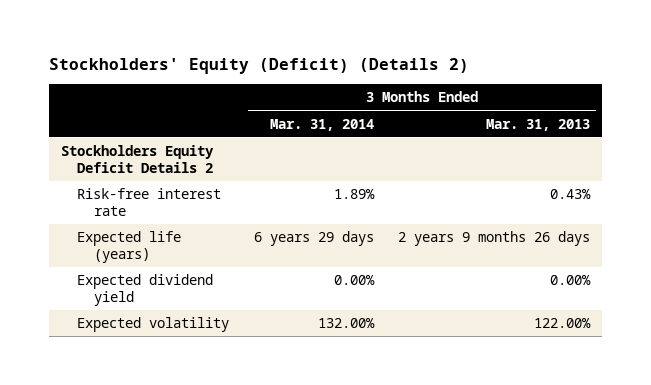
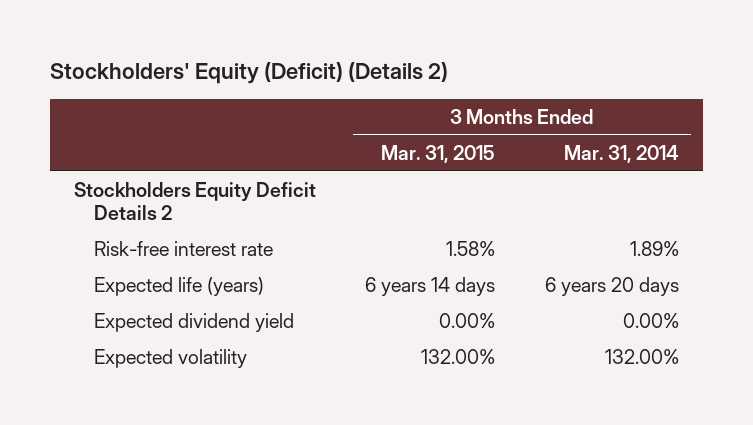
- | 3 Months Ended Mar. 31, 2014 | 3 Months Ended Mar. 31, 2013
+ | 3 Months Ended Mar. 31, 2015 | 3 Months Ended Mar. 31, 2014
- Expected life (years) | 6 years 29 days | 2 years 9 months 26 days
+ Expected life (years) | 6 years 14 days | 6 years 20 days

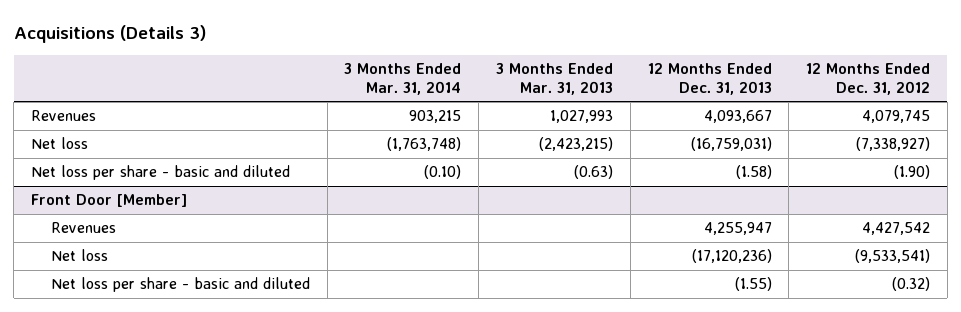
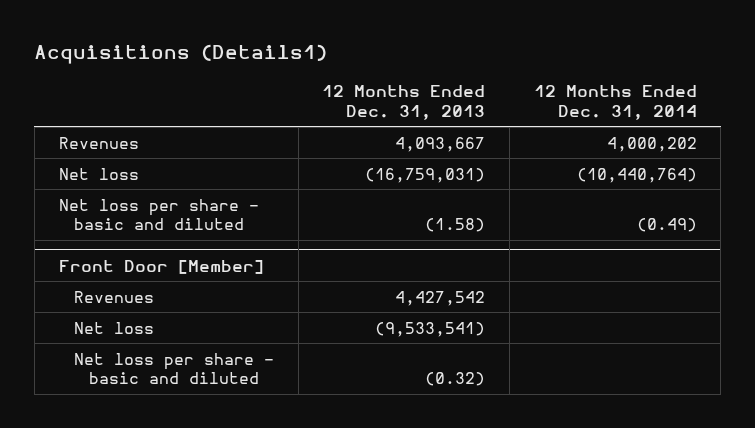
- Acquisitions (Details 3)
+ Acquisitions (Details1)
- | 3 Months Ended Mar. 31, 2014 | 3 Months Ended Mar. 31, 2013 | 12 Months Ended Dec. 31, 2013 | 12 Months Ended Dec. 31, 2012
+ | 12 Months Ended Dec. 31, 2013 | 12 Months Ended Dec. 31, 2014
@ Front Door [Member]
- Revenues | | | 4,255,947 | 4,427,542
- Net loss | | | (17,120,236) | (9,533,541)
- Net loss per share - basic and diluted | | | (1.55) | (0.32)
+ Revenues | 4,427,542 |
+ Net loss | (9,533,541) |
+ Net loss per share - basic and diluted | (0.32) |

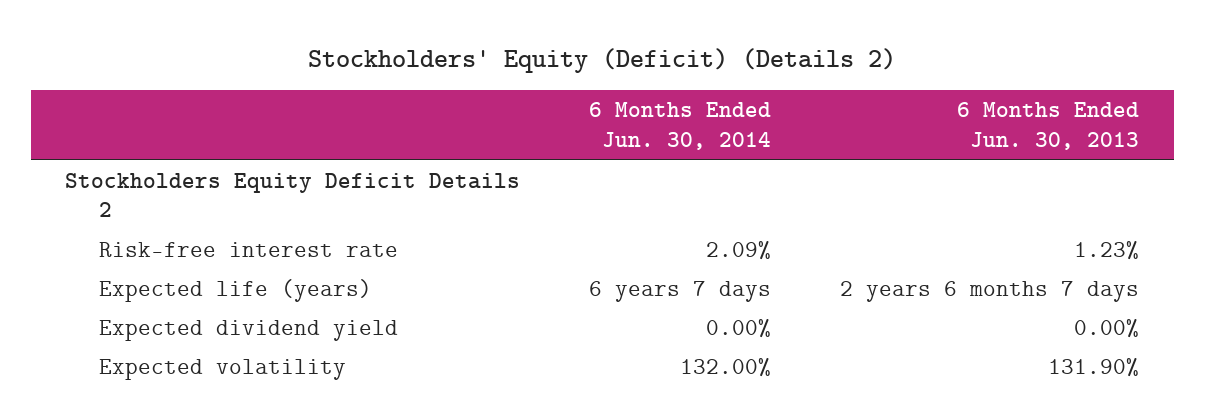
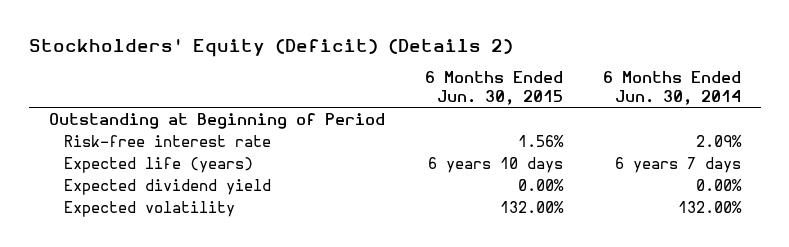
- | 6 Months Ended Jun. 30, 2014 | 6 Months Ended Jun. 30, 2013
+ | 6 Months Ended Jun. 30, 2015 | 6 Months Ended Jun. 30, 2014
- Stockholders Equity Deficit Details 2
+ Outstanding at Beginning of Period

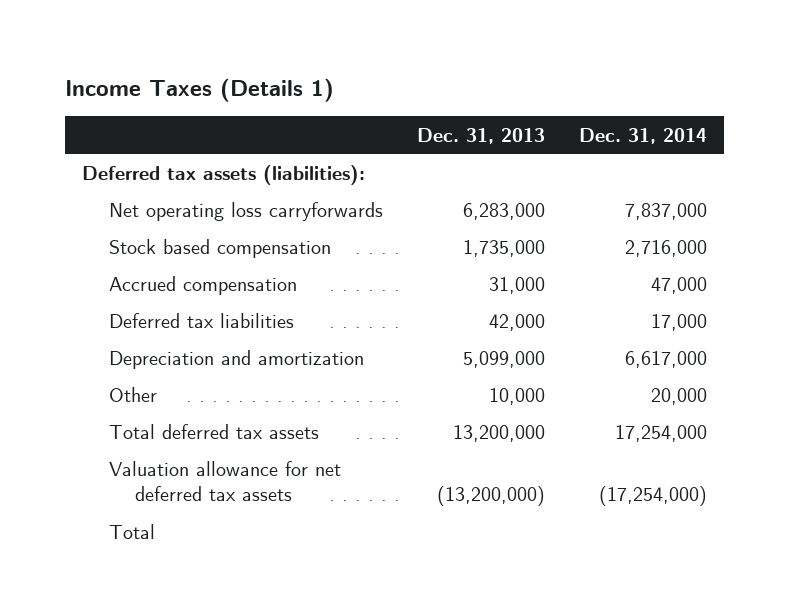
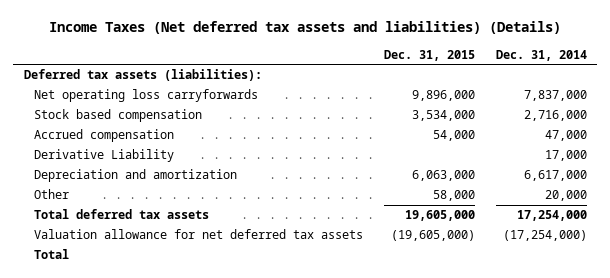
- Income Taxes (Details 1)
+ Income Taxes (Net deferred tax assets and liabilities) (Details)
- | Dec. 31, 2013 | Dec. 31, 2014
+ | Dec. 31, 2015 | Dec. 31, 2014
- Deferred tax liabilities | 42,000 | 17,000
+ Derivative Liability | | 17,000

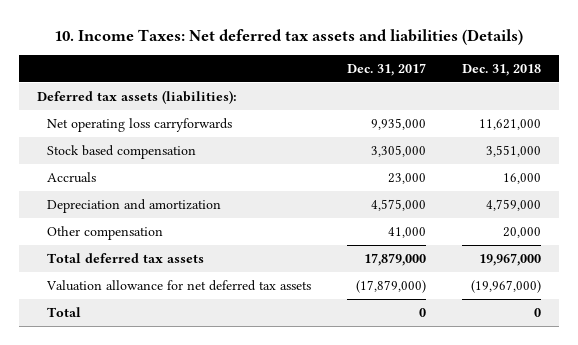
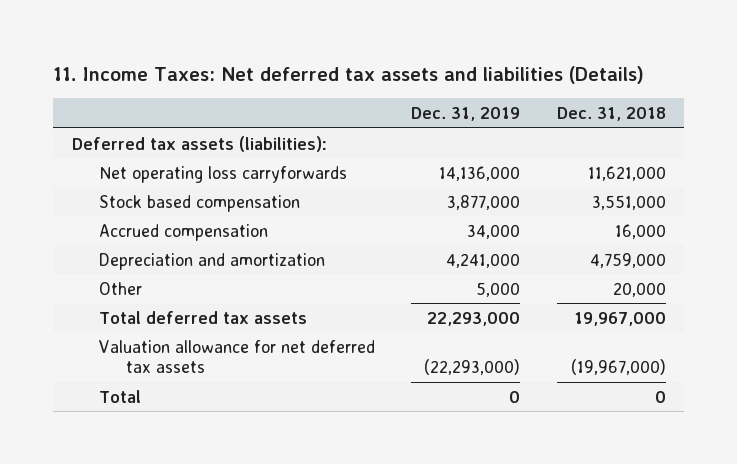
- 10. Income Taxes: Net deferred tax assets and liabilities (Details)
+ 11. Income Taxes: Net deferred tax assets and liabilities (Details)
- | Dec. 31, 2017 | Dec. 31, 2018
+ | Dec. 31, 2019 | Dec. 31, 2018
- Accruals | 23,000 | 16,000
+ Accrued compensation | 34,000 | 16,000
- Other compensation | 41,000 | 20,000
+ Other | 5,000 | 20,000

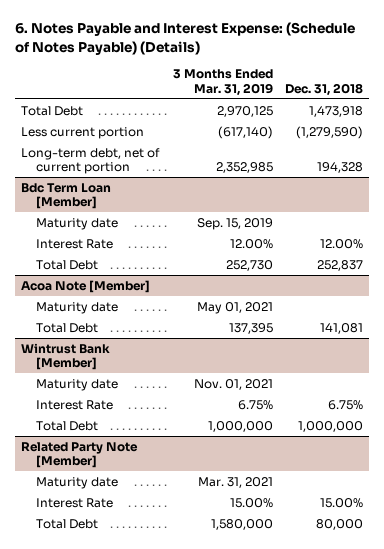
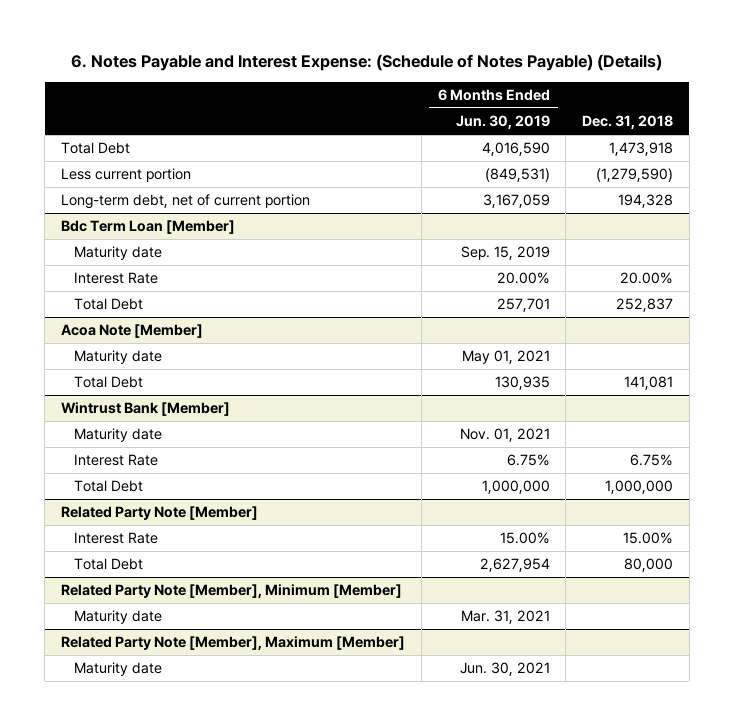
- | 3 Months Ended Mar. 31, 2019 | Dec. 31, 2018
+ | 6 Months Ended Jun. 30, 2019 | Dec. 31, 2018
@ Bdc Term Loan [Member]
- Interest Rate | 12.00% | 12.00%
+ Interest Rate | 20.00% | 20.00%
@ Related Party Note [Member]
- Maturity date | Mar. 31, 2021 |
+ Related Party Note [Member], Minimum [Member]
+ Maturity date | Mar. 31, 2021 |
+ Related Party Note [Member], Maximum [Member]
+ Maturity date | Jun. 30, 2021 |

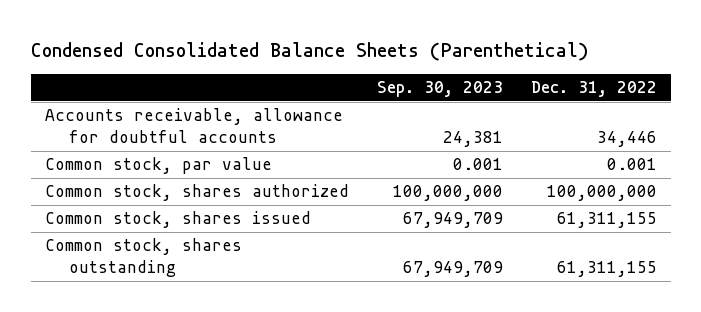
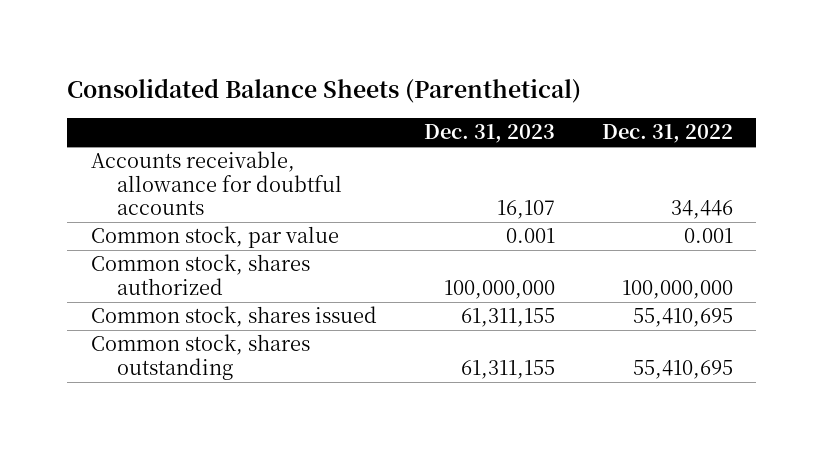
- Condensed Consolidated Balance Sheets (Parenthetical)
+ Consolidated Balance Sheets (Parenthetical)
- | Sep. 30, 2023 | Dec. 31, 2022
+ | Dec. 31, 2023 | Dec. 31, 2022
- Common stock, shares issued | 67,949,709 | 61,311,155
- Common stock, shares outstanding | 67,949,709 | 61,311,155
+ Common stock, shares issued | 61,311,155 | 55,410,695
+ Common stock, shares outstanding | 61,311,155 | 55,410,695

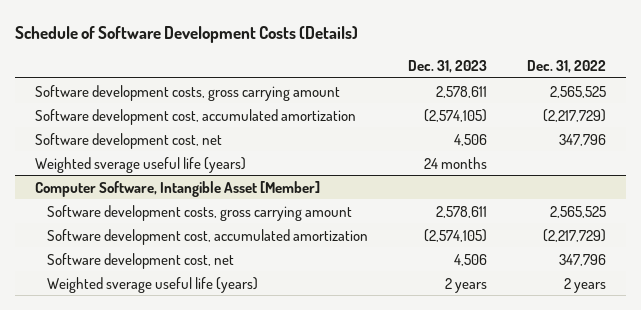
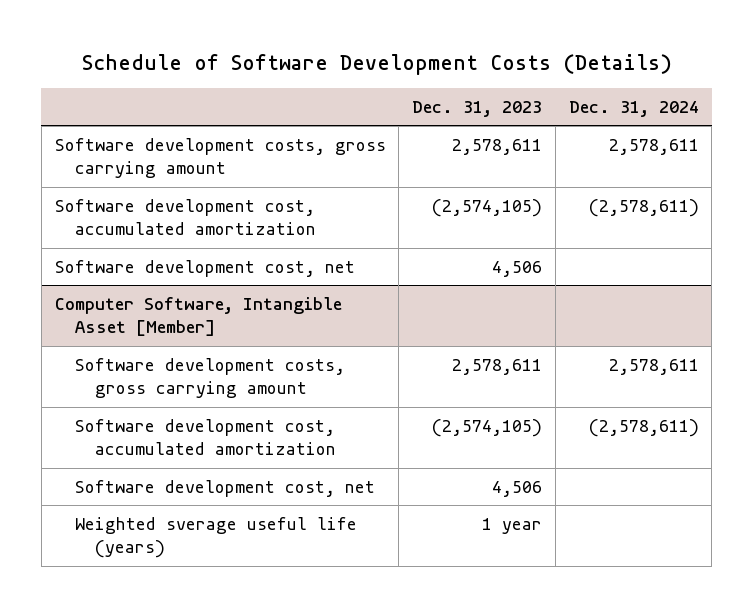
- | Dec. 31, 2023 | Dec. 31, 2022
+ | Dec. 31, 2023 | Dec. 31, 2024
- Weighted sverage useful life (years) | 24 months |
@ Computer Software, Intangible Asset [Member]
- Weighted sverage useful life (years) | 2 years | 2 years
+ Weighted sverage useful life (years) | 1 year |

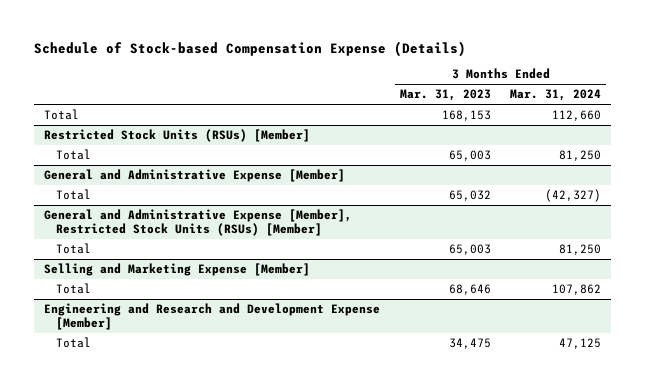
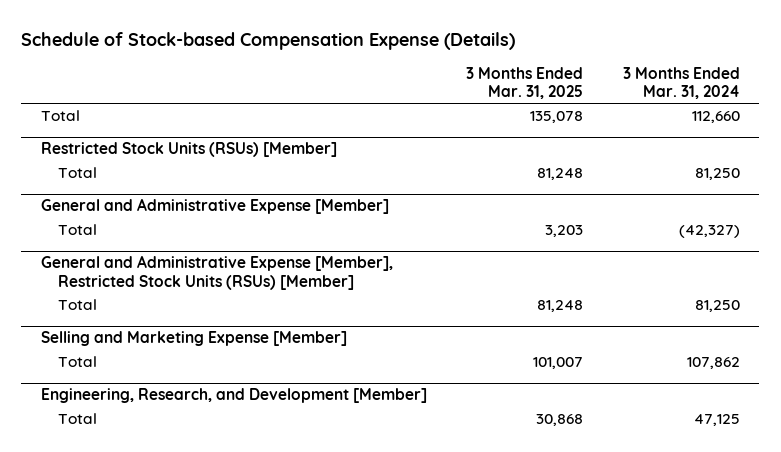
- | 3 Months Ended Mar. 31, 2023 | 3 Months Ended Mar. 31, 2024
+ | 3 Months Ended Mar. 31, 2025 | 3 Months Ended Mar. 31, 2024
- Engineering and Research and Development Expense [Member]
+ Engineering, Research, and Development [Member]

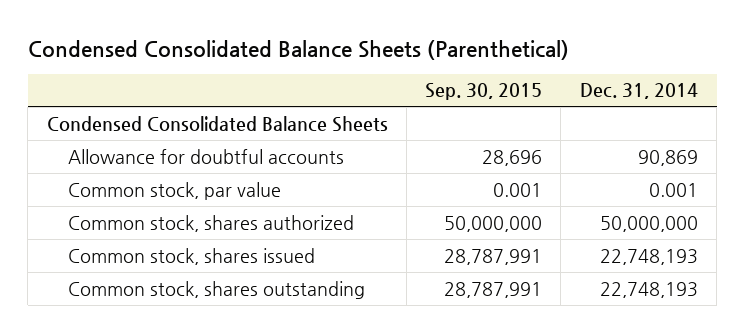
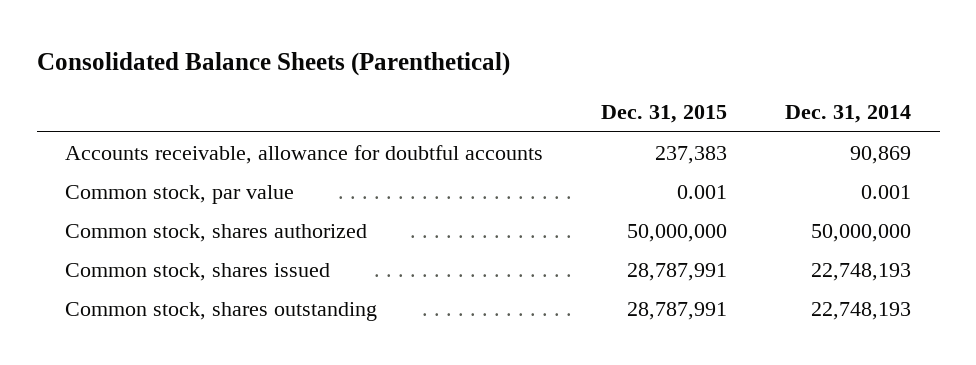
- Condensed Consolidated Balance Sheets (Parenthetical)
+ Consolidated Balance Sheets (Parenthetical)
- | Sep. 30, 2015 | Dec. 31, 2014
+ | Dec. 31, 2015 | Dec. 31, 2014
- Condensed Consolidated Balance Sheets
- Allowance for doubtful accounts | 28,696 | 90,869
+ Accounts receivable, allowance for doubtful accounts | 237,383 | 90,869

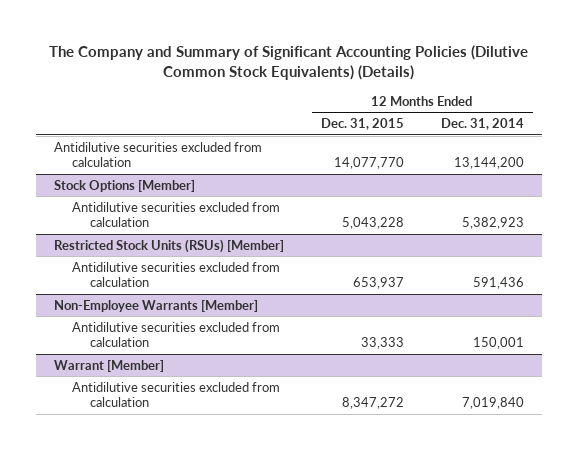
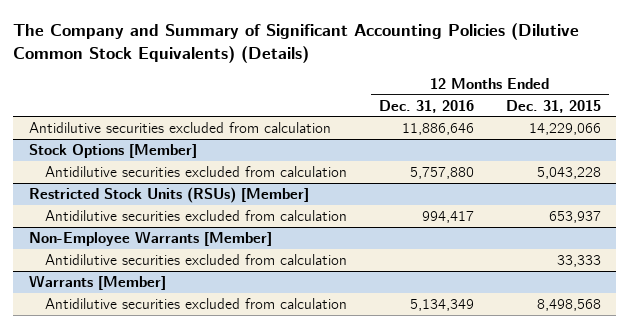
- | 12 Months Ended Dec. 31, 2015 | 12 Months Ended Dec. 31, 2014
+ | 12 Months Ended Dec. 31, 2016 | 12 Months Ended Dec. 31, 2015
- Antidilutive securities excluded from calculation | 14,077,770 | 13,144,200
+ Antidilutive securities excluded from calculation | 11,886,646 | 14,229,066
- Warrant [Member]
- Antidilutive securities excluded from calculation | 8,347,272 | 7,019,840
+ Warrants [Member]
+ Antidilutive securities excluded from calculation | 5,134,349 | 8,498,568

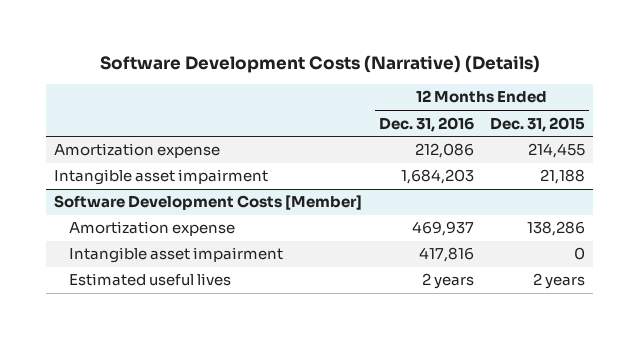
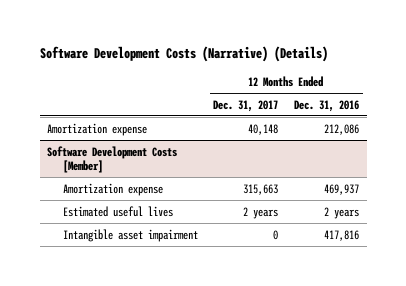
- | 12 Months Ended Dec. 31, 2016 | 12 Months Ended Dec. 31, 2015
+ | 12 Months Ended Dec. 31, 2017 | 12 Months Ended Dec. 31, 2016
- Intangible asset impairment | 1,684,203 | 21,188
@ Software Development Costs [Member]
moved down: Intangible asset impairment | 0 | 417,816

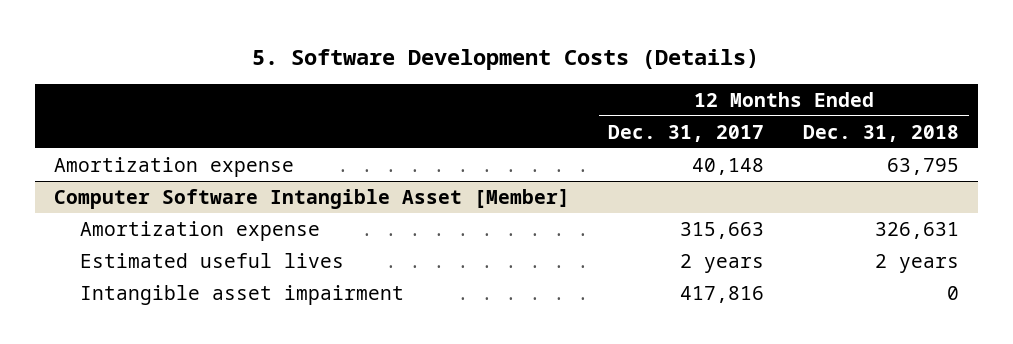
- Software Development Costs (Narrative) (Details)
+ 5. Software Development Costs (Details)
- | 12 Months Ended Dec. 31, 2017 | 12 Months Ended Dec. 31, 2016
+ | 12 Months Ended Dec. 31, 2017 | 12 Months Ended Dec. 31, 2018
- Software Development Costs [Member]
+ Computer Software Intangible Asset [Member]
- Intangible asset impairment | 0 | 417,816
+ Intangible asset impairment | 417,816 | 0

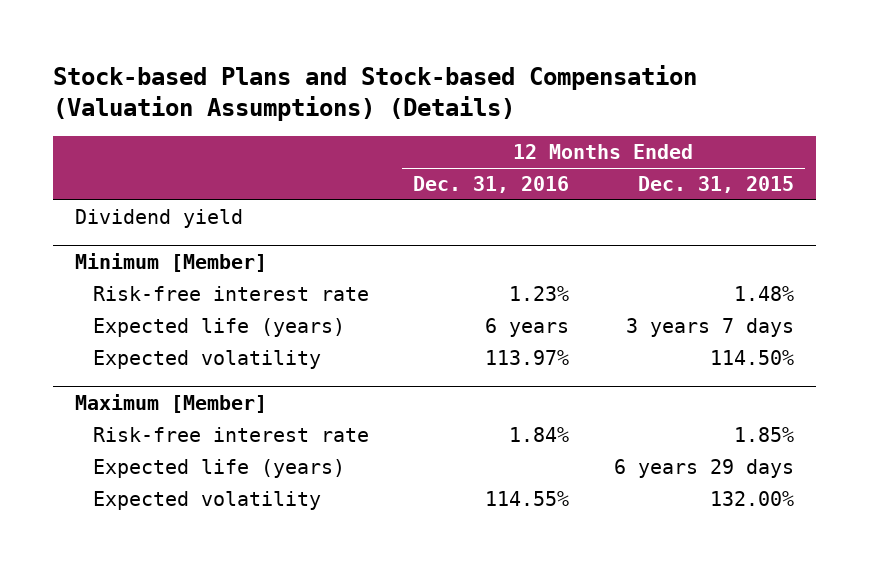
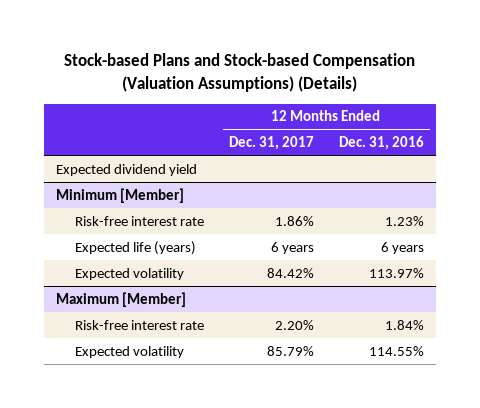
- | 12 Months Ended Dec. 31, 2016 | 12 Months Ended Dec. 31, 2015
+ | 12 Months Ended Dec. 31, 2017 | 12 Months Ended Dec. 31, 2016
- Dividend yield
+ Expected dividend yield
@ Maximum [Member]
- Expected life (years) | | 6 years 29 days

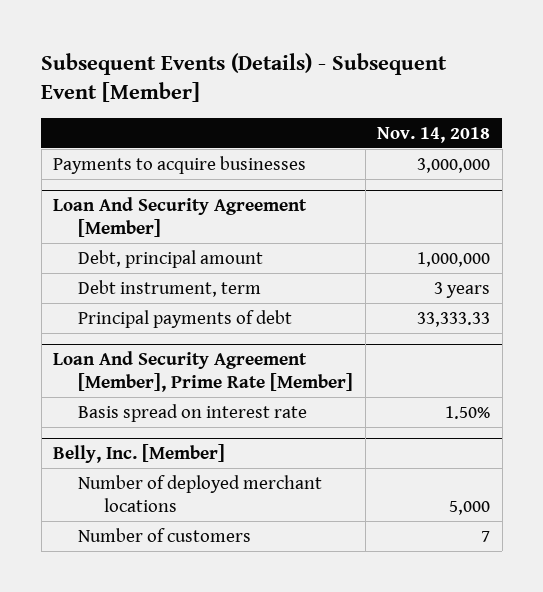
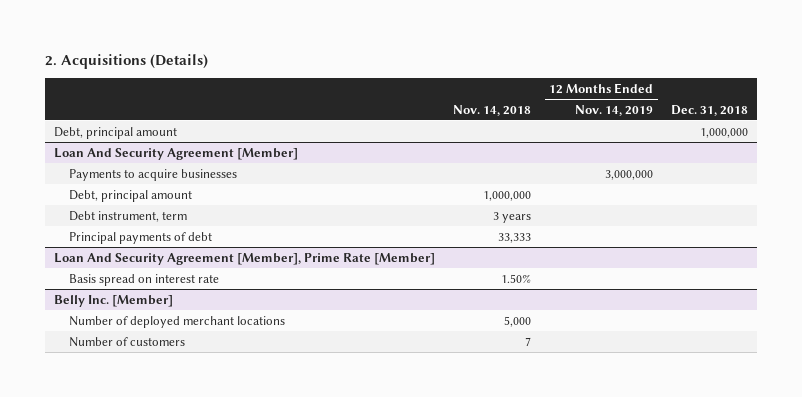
- Subsequent Events (Details) - Subsequent Event [Member]
+ 2. Acquisitions (Details)
- | Nov. 14, 2018
+ | Nov. 14, 2018 | 12 Months Ended Nov. 14, 2019 | Dec. 31, 2018
- Payments to acquire businesses | 3,000,000
+ Debt, principal amount | | | 1,000,000
@ Loan And Security Agreement [Member]
+ Payments to acquire businesses | | 3,000,000 |
- Principal payments of debt | 33,333.33
+ Principal payments of debt | 33,333 | |
- Belly, Inc. [Member]
+ Belly Inc. [Member]

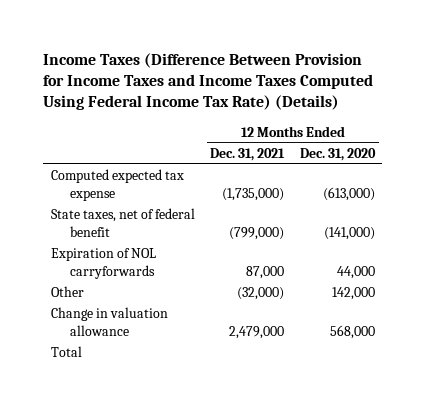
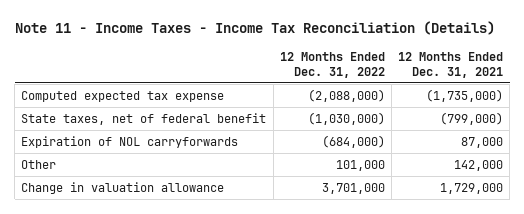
- Income Taxes (Difference Between Provision for Income Taxes and Income Taxes Computed Using Federal Income Tax Rate) (Details)
+ Note 11 - Income Taxes - Income Tax Reconciliation (Details)
- | 12 Months Ended Dec. 31, 2021 | 12 Months Ended Dec. 31, 2020
+ | 12 Months Ended Dec. 31, 2022 | 12 Months Ended Dec. 31, 2021
- Other | (32,000) | 142,000
- Change in valuation allowance | 2,479,000 | 568,000
- Total
+ Other | 101,000 | 142,000
+ Change in valuation allowance | 3,701,000 | 1,729,000

